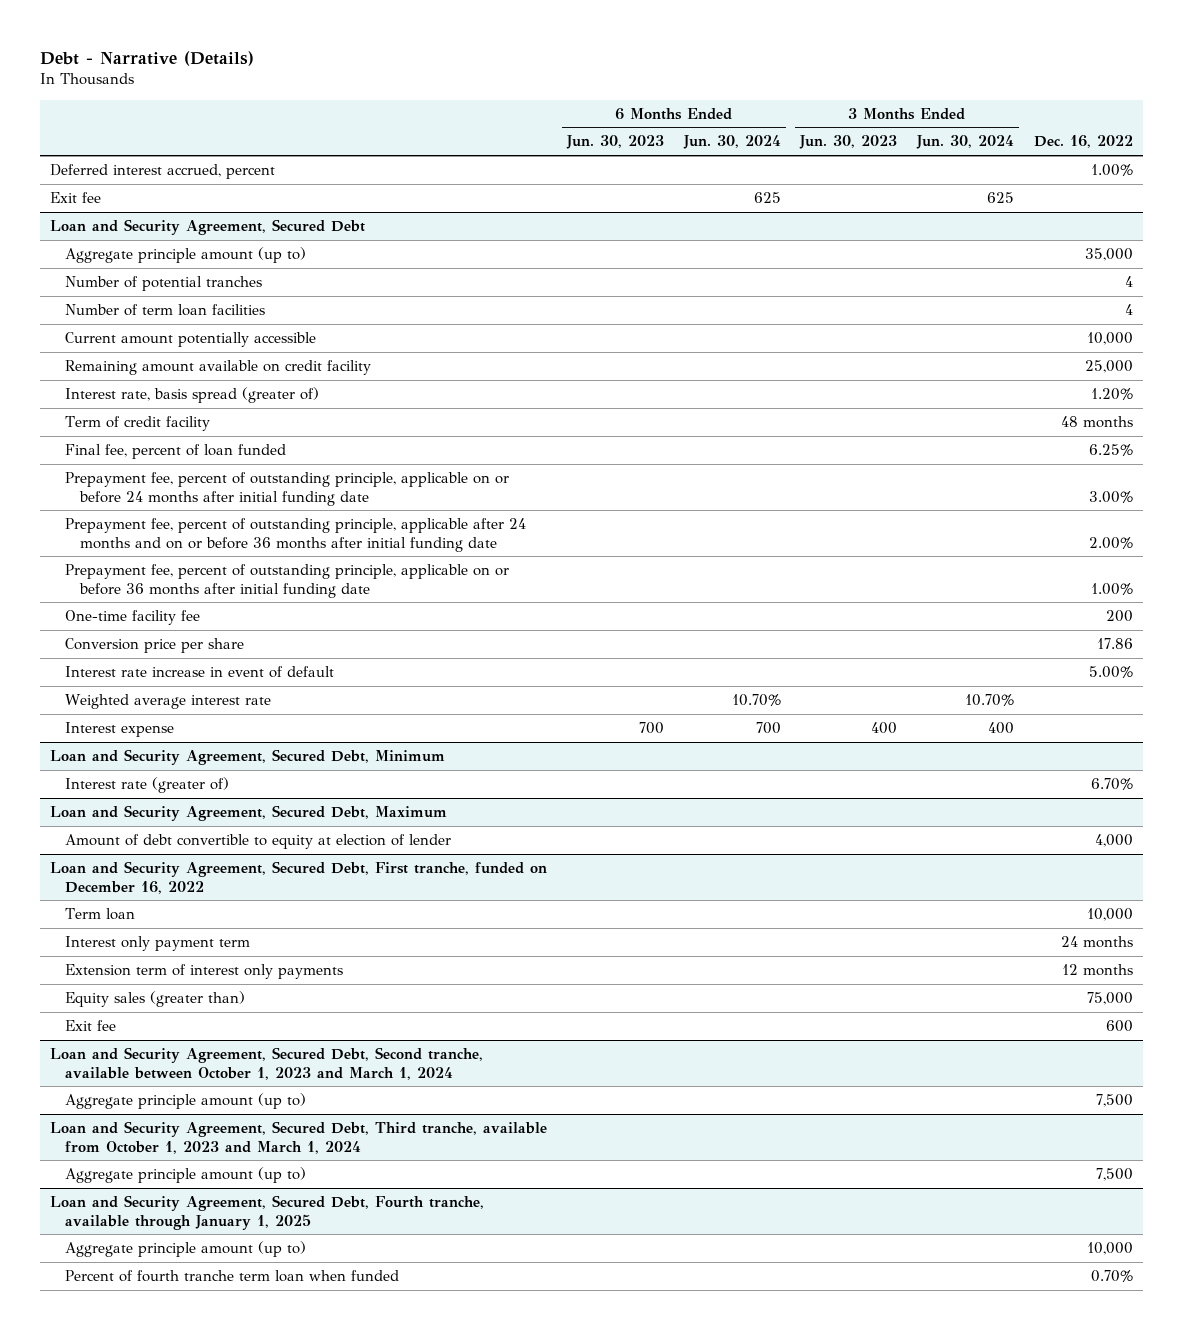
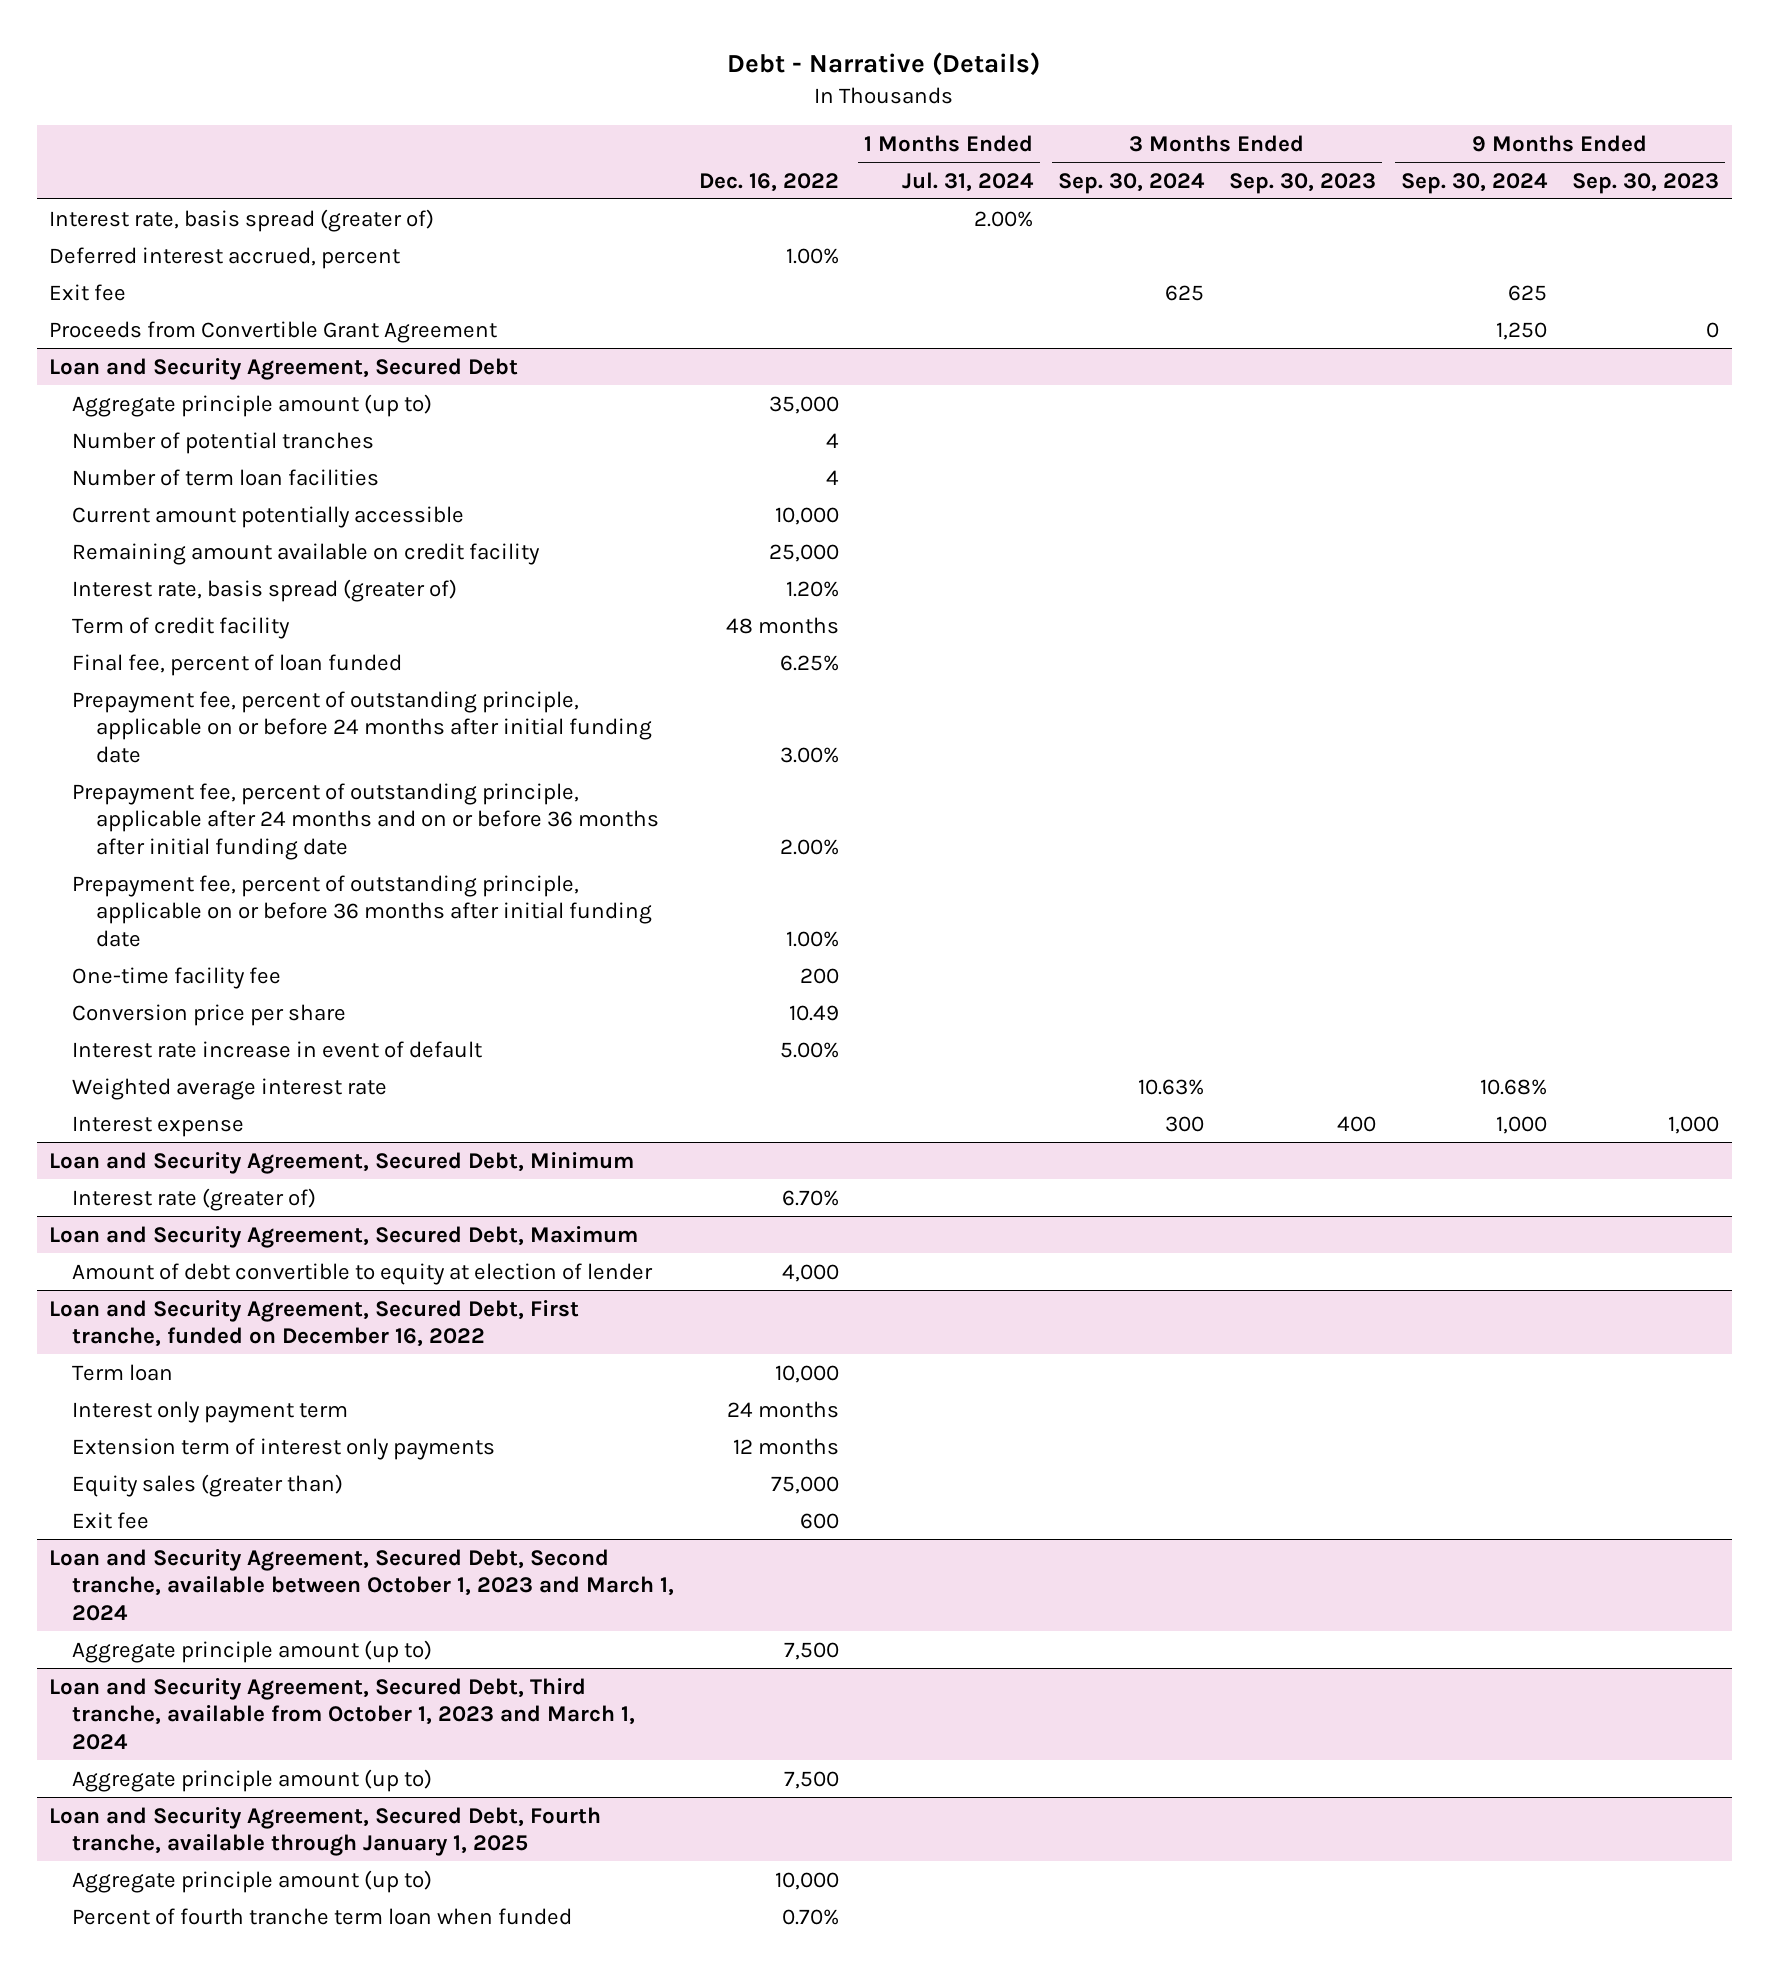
- | 6 Months Ended Jun. 30, 2023 | 6 Months Ended Jun. 30, 2024 | 3 Months Ended Jun. 30, 2023 | 3 Months Ended Jun. 30, 2024 | Dec. 16, 2022
+ | Dec. 16, 2022 | 1 Months Ended Jul. 31, 2024 | 3 Months Ended Sep. 30, 2024 | 3 Months Ended Sep. 30, 2023 | 9 Months Ended Sep. 30, 2024 | 9 Months Ended Sep. 30, 2023
+ Interest rate, basis spread (greater of) | | 2.00% | | | |
+ Proceeds from Convertible Grant Agreement | | | | | 1,250 | 0
@ Loan and Security Agreement, Secured Debt
- Conversion price per share | | | | | 17.86
+ Conversion price per share | 10.49 | | | | |

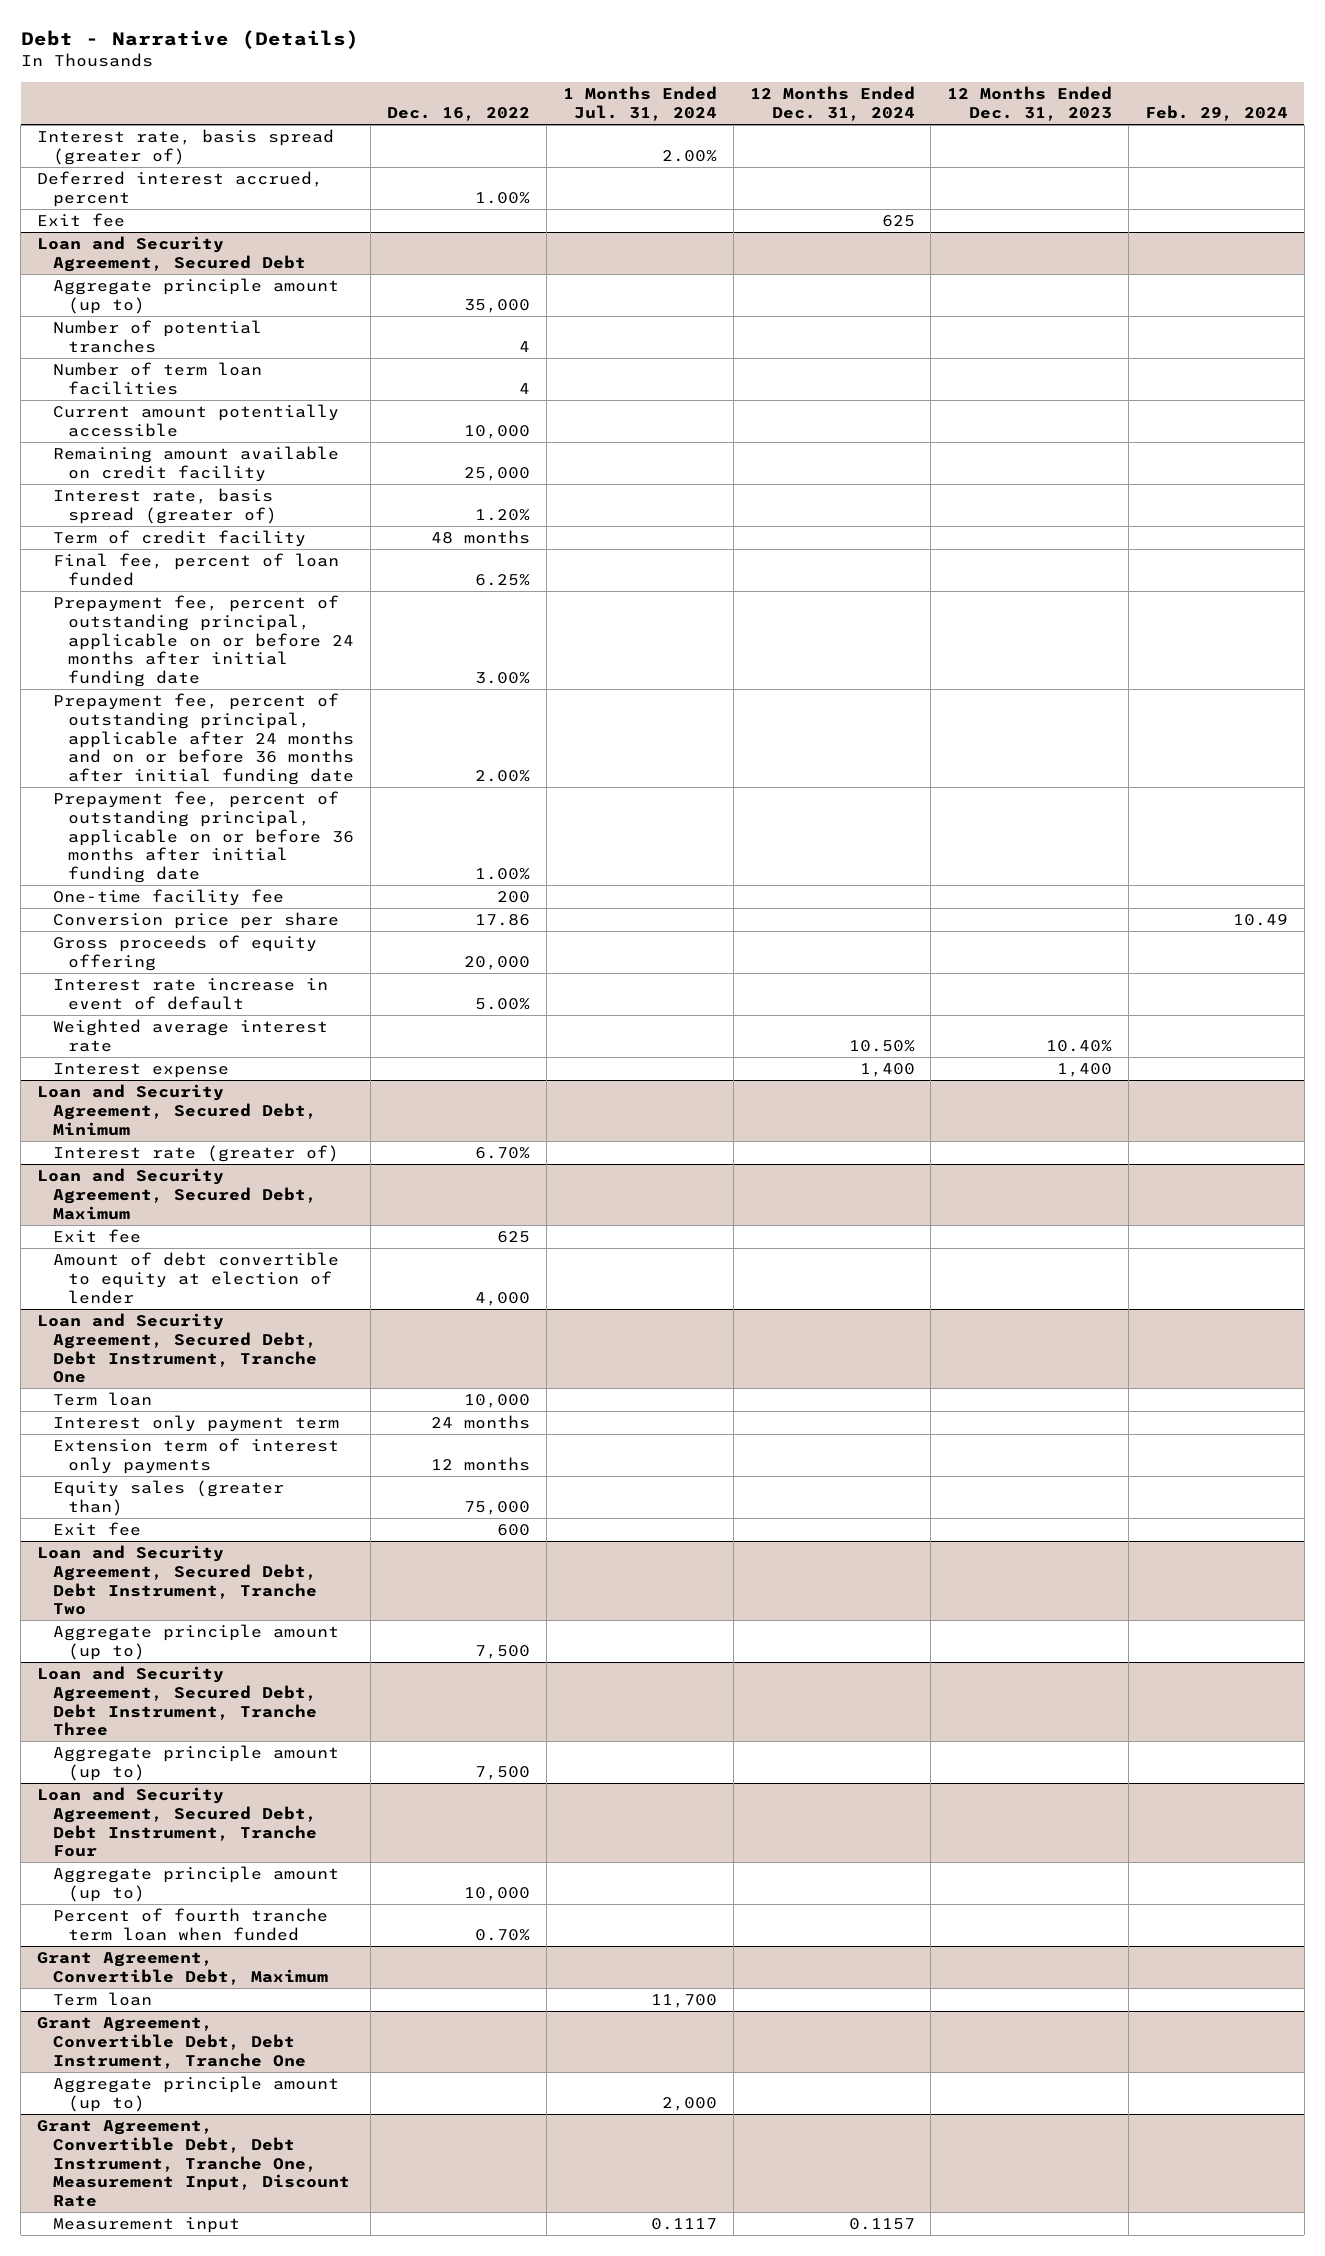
- | Dec. 16, 2022 | 1 Months Ended Jul. 31, 2024 | 3 Months Ended Sep. 30, 2024 | 3 Months Ended Sep. 30, 2023 | 9 Months Ended Sep. 30, 2024 | 9 Months Ended Sep. 30, 2023
+ | Dec. 16, 2022 | 1 Months Ended Jul. 31, 2024 | 12 Months Ended Dec. 31, 2024 | 12 Months Ended Dec. 31, 2023 | Feb. 29, 2024
- Proceeds from Convertible Grant Agreement | | | | | 1,250 | 0
@ Loan and Security Agreement, Secured Debt
- Prepayment fee, percent of outstanding principle, applicable on or before 24 months after initial funding date | 3.00% | | | | |
- Prepayment fee, percent of outstanding principle, applicable after 24 months and on or before 36 months after initial funding date | 2.00% | | | | |
- Prepayment fee, percent of outstanding principle, applicable on or before 36 months after initial funding date | 1.00% | | | | |
+ Prepayment fee, percent of outstanding principal, applicable on or before 24 months after initial funding date | 3.00% | | | |
+ Prepayment fee, percent of outstanding principal, applicable after 24 months and on or before 36 months after initial funding date | 2.00% | | | |
+ Prepayment fee, percent of outstanding principal, applicable on or before 36 months after initial funding date | 1.00% | | | |
- Conversion price per share | 10.49 | | | | |
+ Conversion price per share | 17.86 | | | | 10.49
+ Gross proceeds of equity offering | 20,000 | | | |
@ Loan and Security Agreement, Secured Debt, Maximum
+ Exit fee | 625 | | | |
- Loan and Security Agreement, Secured Debt, First tranche, funded on December 16, 2022
+ Loan and Security Agreement, Secured Debt, Debt Instrument, Tranche One
- Loan and Security Agreement, Secured Debt, Second tranche, available between October 1, 2023 and March 1, 2024
+ Loan and Security Agreement, Secured Debt, Debt Instrument, Tranche Two
- Loan and Security Agreement, Secured Debt, Third tranche, available from October 1, 2023 and March 1, 2024
+ Loan and Security Agreement, Secured Debt, Debt Instrument, Tranche Three
- Loan and Security Agreement, Secured Debt, Fourth tranche, available through January 1, 2025
+ Loan and Security Agreement, Secured Debt, Debt Instrument, Tranche Four
+ Grant Agreement, Convertible Debt, Maximum
+ Term loan | | 11,700 | | |
+ Grant Agreement, Convertible Debt, Debt Instrument, Tranche One
+ Aggregate principle amount (up to) | | 2,000 | | |
+ Grant Agreement, Convertible Debt, Debt Instrument, Tranche One, Measurement Input, Discount Rate
+ Measurement input | | 0.1117 | 0.1157 | |

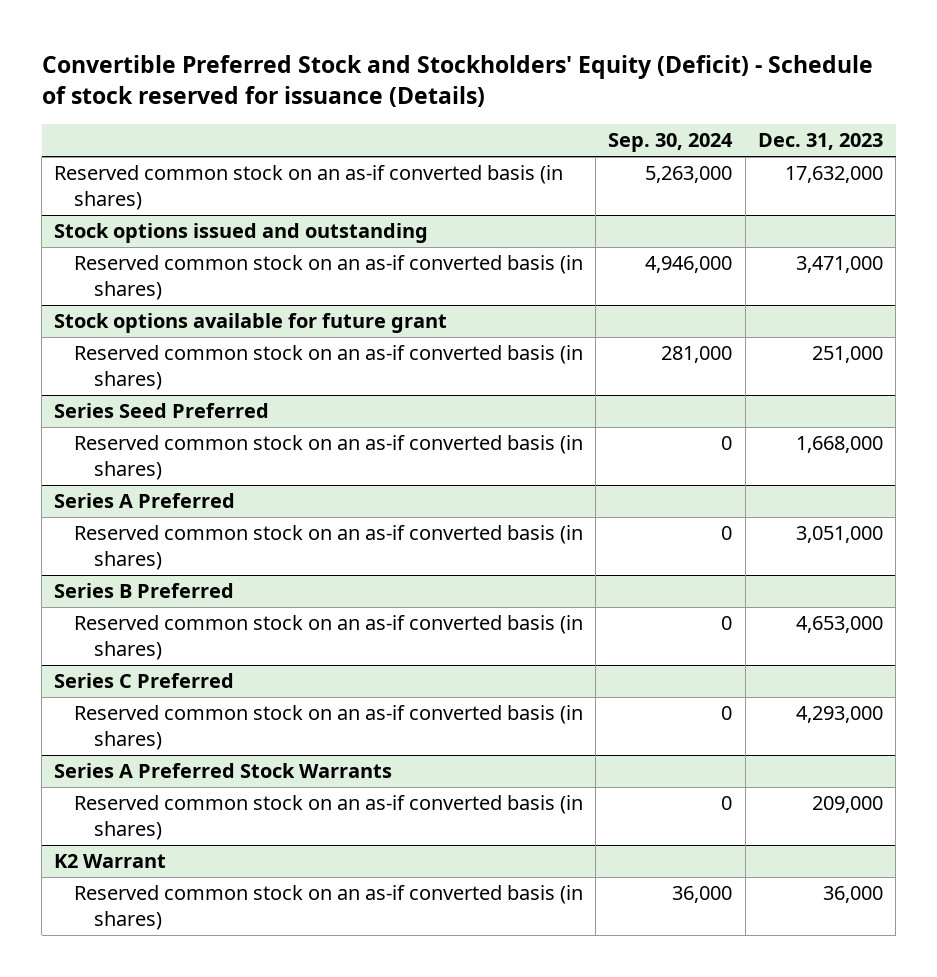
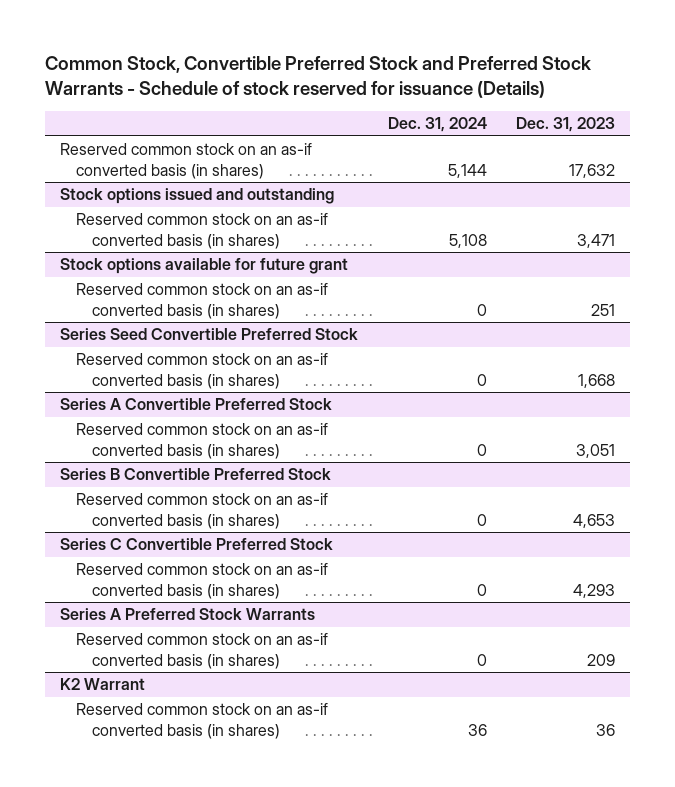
- Convertible Preferred Stock and Stockholders' Equity (Deficit) - Schedule of stock reserved for issuance (Details)
+ Common Stock, Convertible Preferred Stock and Preferred Stock Warrants - Schedule of stock reserved for issuance (Details)
- | Sep. 30, 2024 | Dec. 31, 2023
+ | Dec. 31, 2024 | Dec. 31, 2023
- Reserved common stock on an as-if converted basis (in shares) | 5,263,000 | 17,632,000
+ Reserved common stock on an as-if converted basis (in shares) | 5,144 | 17,632
@ Stock options issued and outstanding
- Reserved common stock on an as-if converted basis (in shares) | 4,946,000 | 3,471,000
+ Reserved common stock on an as-if converted basis (in shares) | 5,108 | 3,471
@ Stock options available for future grant
- Reserved common stock on an as-if converted basis (in shares) | 281,000 | 251,000
- Series Seed Preferred
- Reserved common stock on an as-if converted basis (in shares) | 0 | 1,668,000
- Series A Preferred
- Reserved common stock on an as-if converted basis (in shares) | 0 | 3,051,000
- Series B Preferred
- Reserved common stock on an as-if converted basis (in shares) | 0 | 4,653,000
- Series C Preferred
- Reserved common stock on an as-if converted basis (in shares) | 0 | 4,293,000
@ Stock options available for future grant
+ Reserved common stock on an as-if converted basis (in shares) | 0 | 251
+ Series Seed Convertible Preferred Stock
+ Reserved common stock on an as-if converted basis (in shares) | 0 | 1,668
+ Series A Convertible Preferred Stock
+ Reserved common stock on an as-if converted basis (in shares) | 0 | 3,051
+ Series B Convertible Preferred Stock
+ Reserved common stock on an as-if converted basis (in shares) | 0 | 4,653
+ Series C Convertible Preferred Stock
+ Reserved common stock on an as-if converted basis (in shares) | 0 | 4,293
@ Series A Preferred Stock Warrants
- Reserved common stock on an as-if converted basis (in shares) | 0 | 209,000
+ Reserved common stock on an as-if converted basis (in shares) | 0 | 209
@ K2 Warrant
- Reserved common stock on an as-if converted basis (in shares) | 36,000 | 36,000
+ Reserved common stock on an as-if converted basis (in shares) | 36 | 36

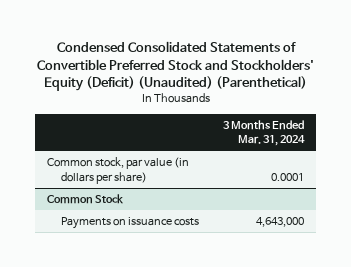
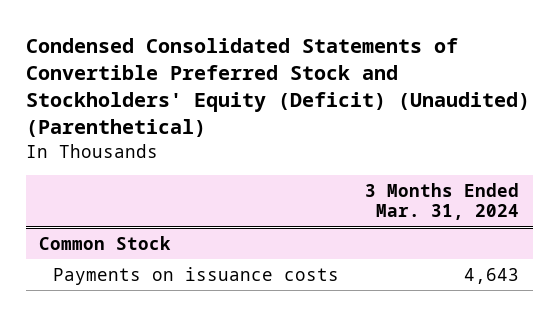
- Common stock, par value (in dollars per share) | 0.0001
@ Common Stock
- Payments on issuance costs | 4,643,000
+ Payments on issuance costs | 4,643

